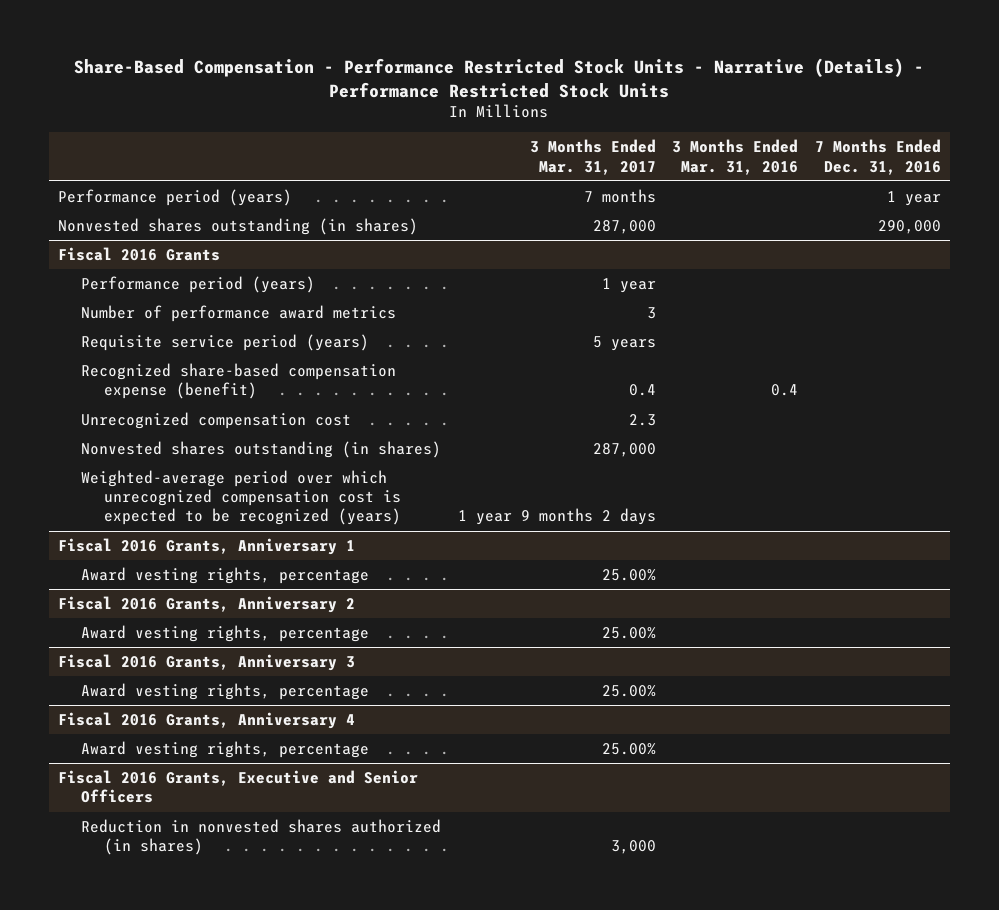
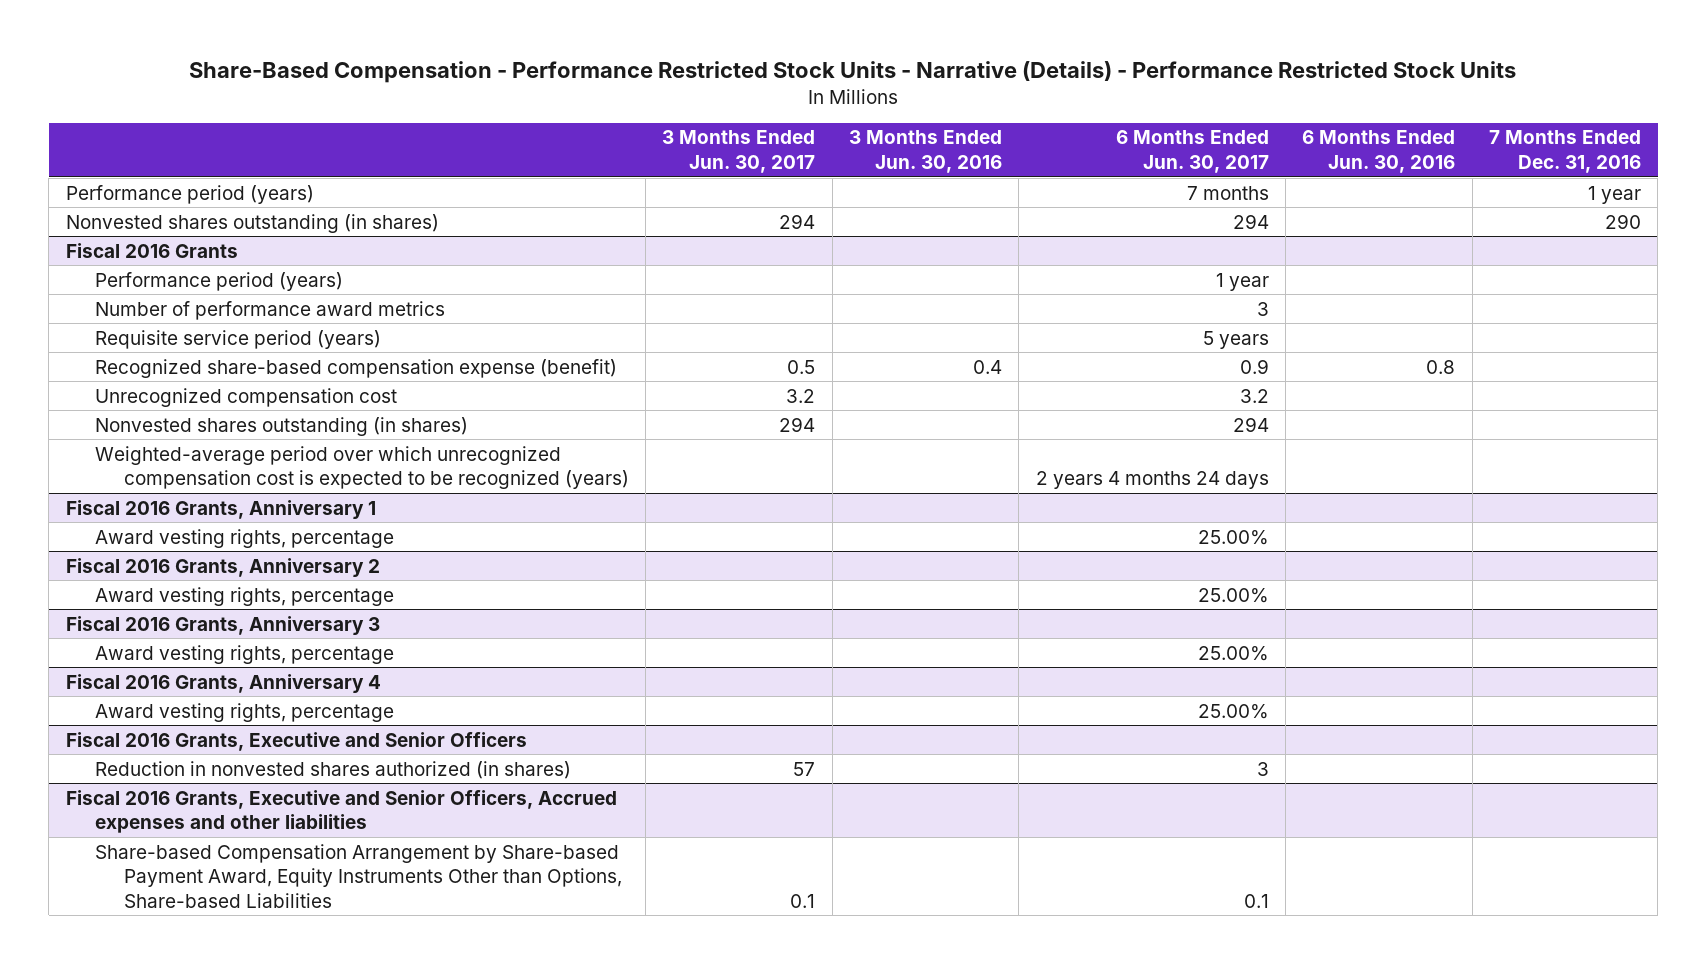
- | 3 Months Ended Mar. 31, 2017 | 3 Months Ended Mar. 31, 2016 | 7 Months Ended Dec. 31, 2016
+ | 3 Months Ended Jun. 30, 2017 | 3 Months Ended Jun. 30, 2016 | 6 Months Ended Jun. 30, 2017 | 6 Months Ended Jun. 30, 2016 | 7 Months Ended Dec. 31, 2016
- Nonvested shares outstanding (in shares) | 287,000 | | 290,000
+ Nonvested shares outstanding (in shares) | 294 | | 294 | | 290
+ Fiscal 2016 Grants, Executive and Senior Officers, Accrued expenses and other liabilities
+ Share-based Compensation Arrangement by Share-based Payment Award, Equity Instruments Other than Options, Share-based Liabilities | 0.1 | | 0.1 | |

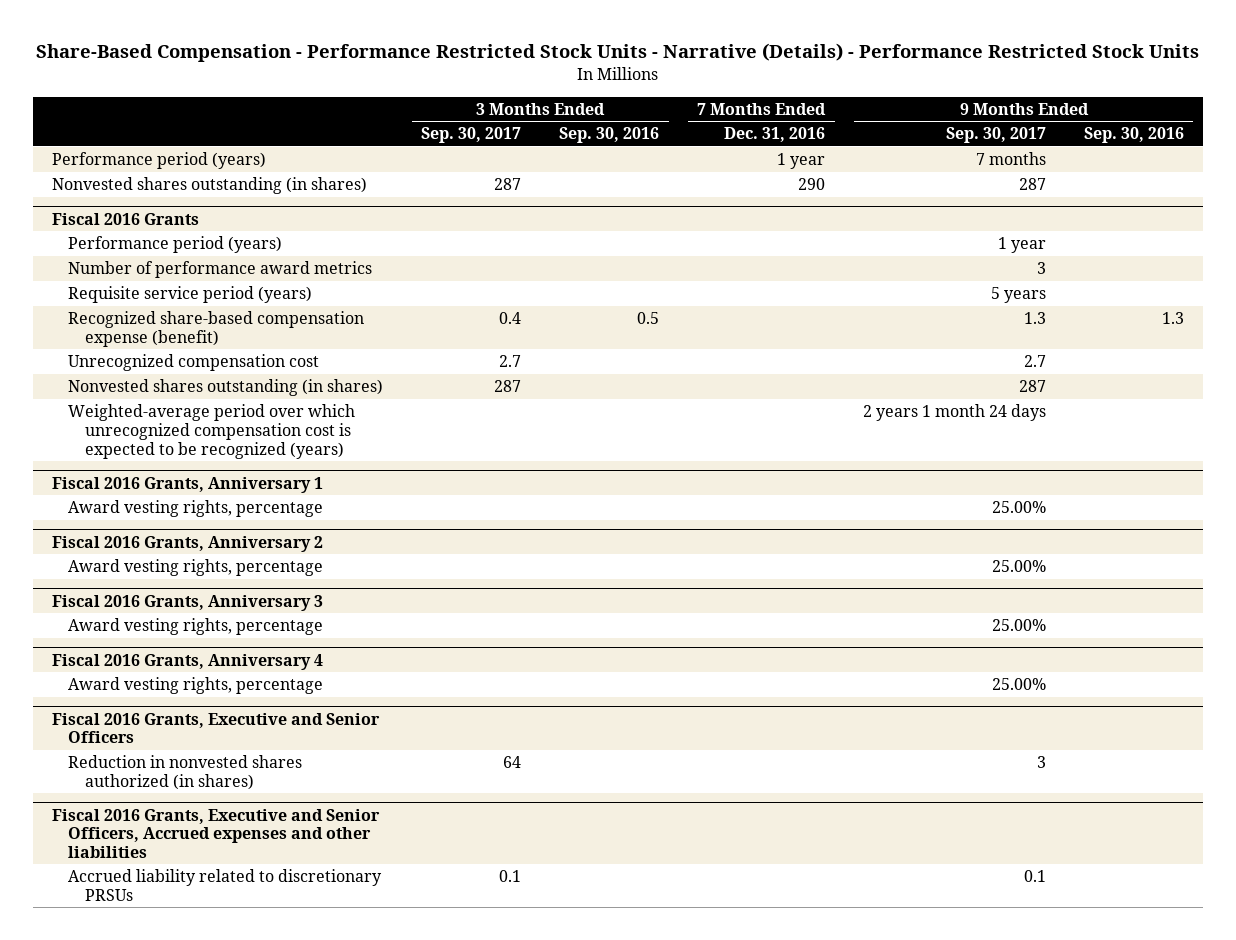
- | 3 Months Ended Jun. 30, 2017 | 3 Months Ended Jun. 30, 2016 | 6 Months Ended Jun. 30, 2017 | 6 Months Ended Jun. 30, 2016 | 7 Months Ended Dec. 31, 2016
+ | 3 Months Ended Sep. 30, 2017 | 3 Months Ended Sep. 30, 2016 | 7 Months Ended Dec. 31, 2016 | 9 Months Ended Sep. 30, 2017 | 9 Months Ended Sep. 30, 2016
@ Fiscal 2016 Grants, Executive and Senior Officers, Accrued expenses and other liabilities
- Share-based Compensation Arrangement by Share-based Payment Award, Equity Instruments Other than Options, Share-based Liabilities | 0.1 | | 0.1 | |
+ Accrued liability related to discretionary PRSUs | 0.1 | | | 0.1 |

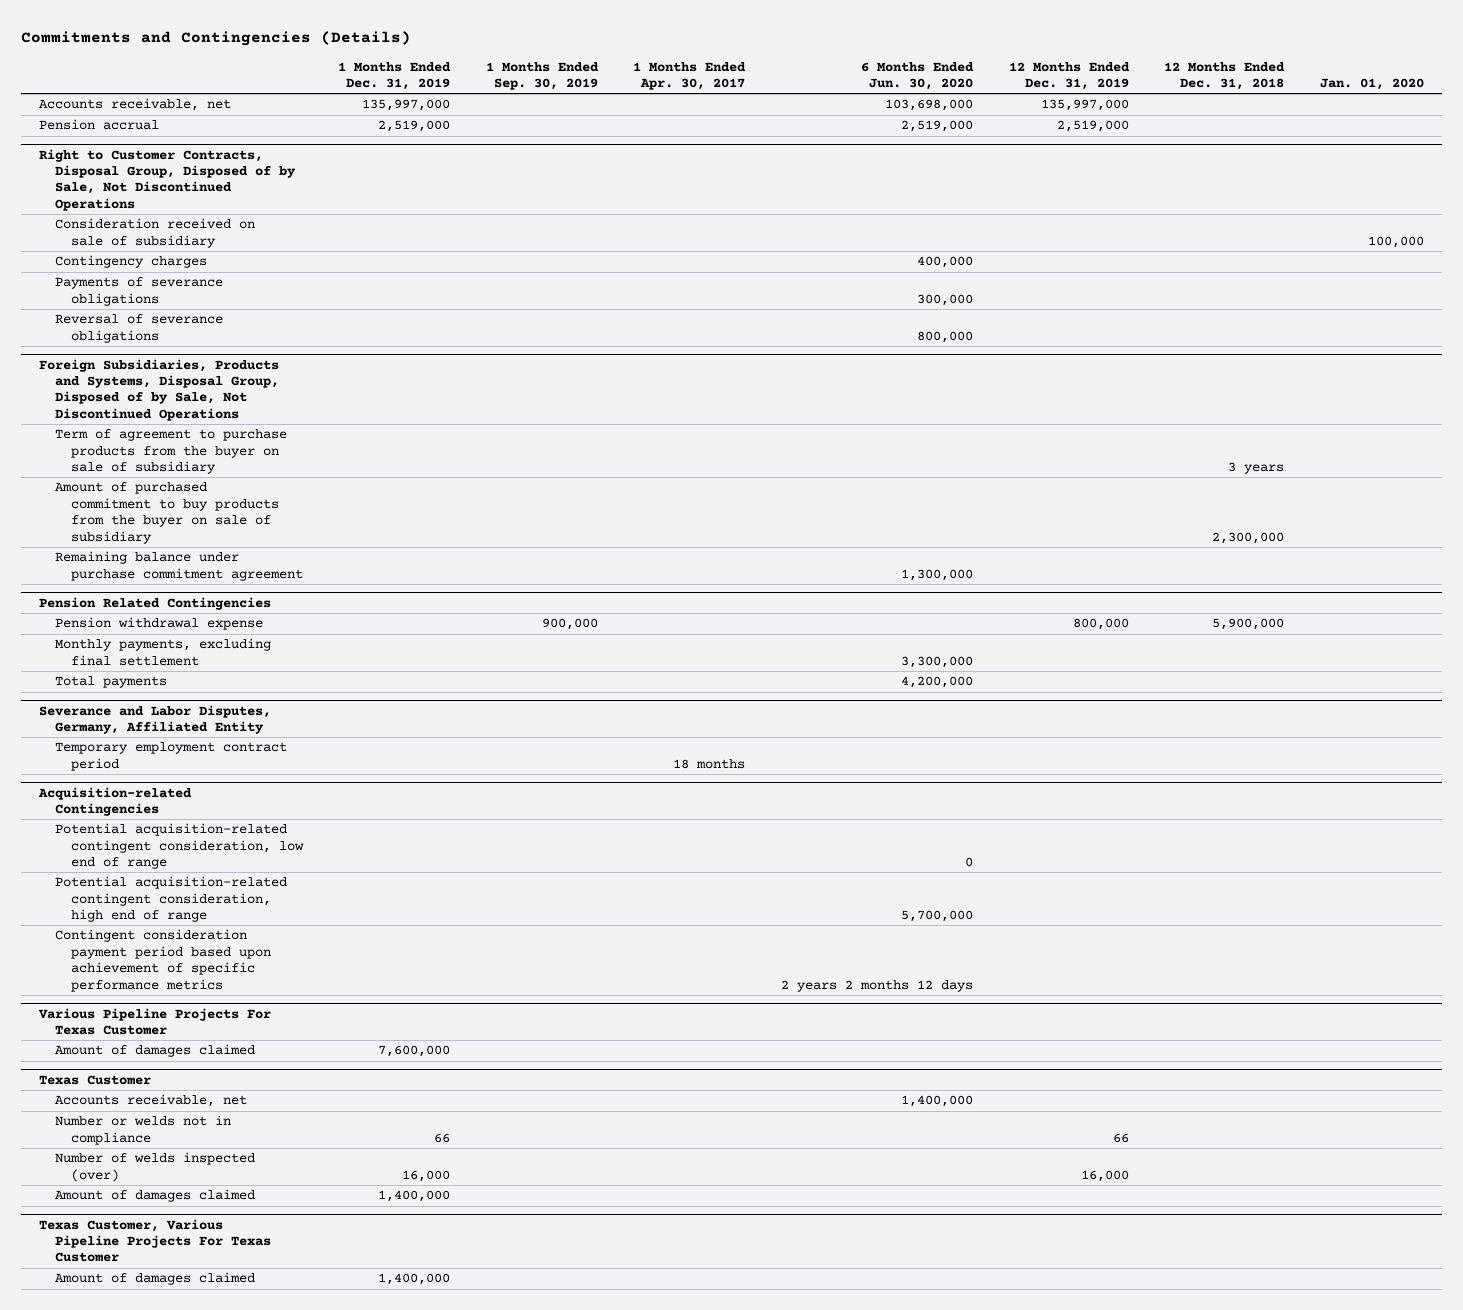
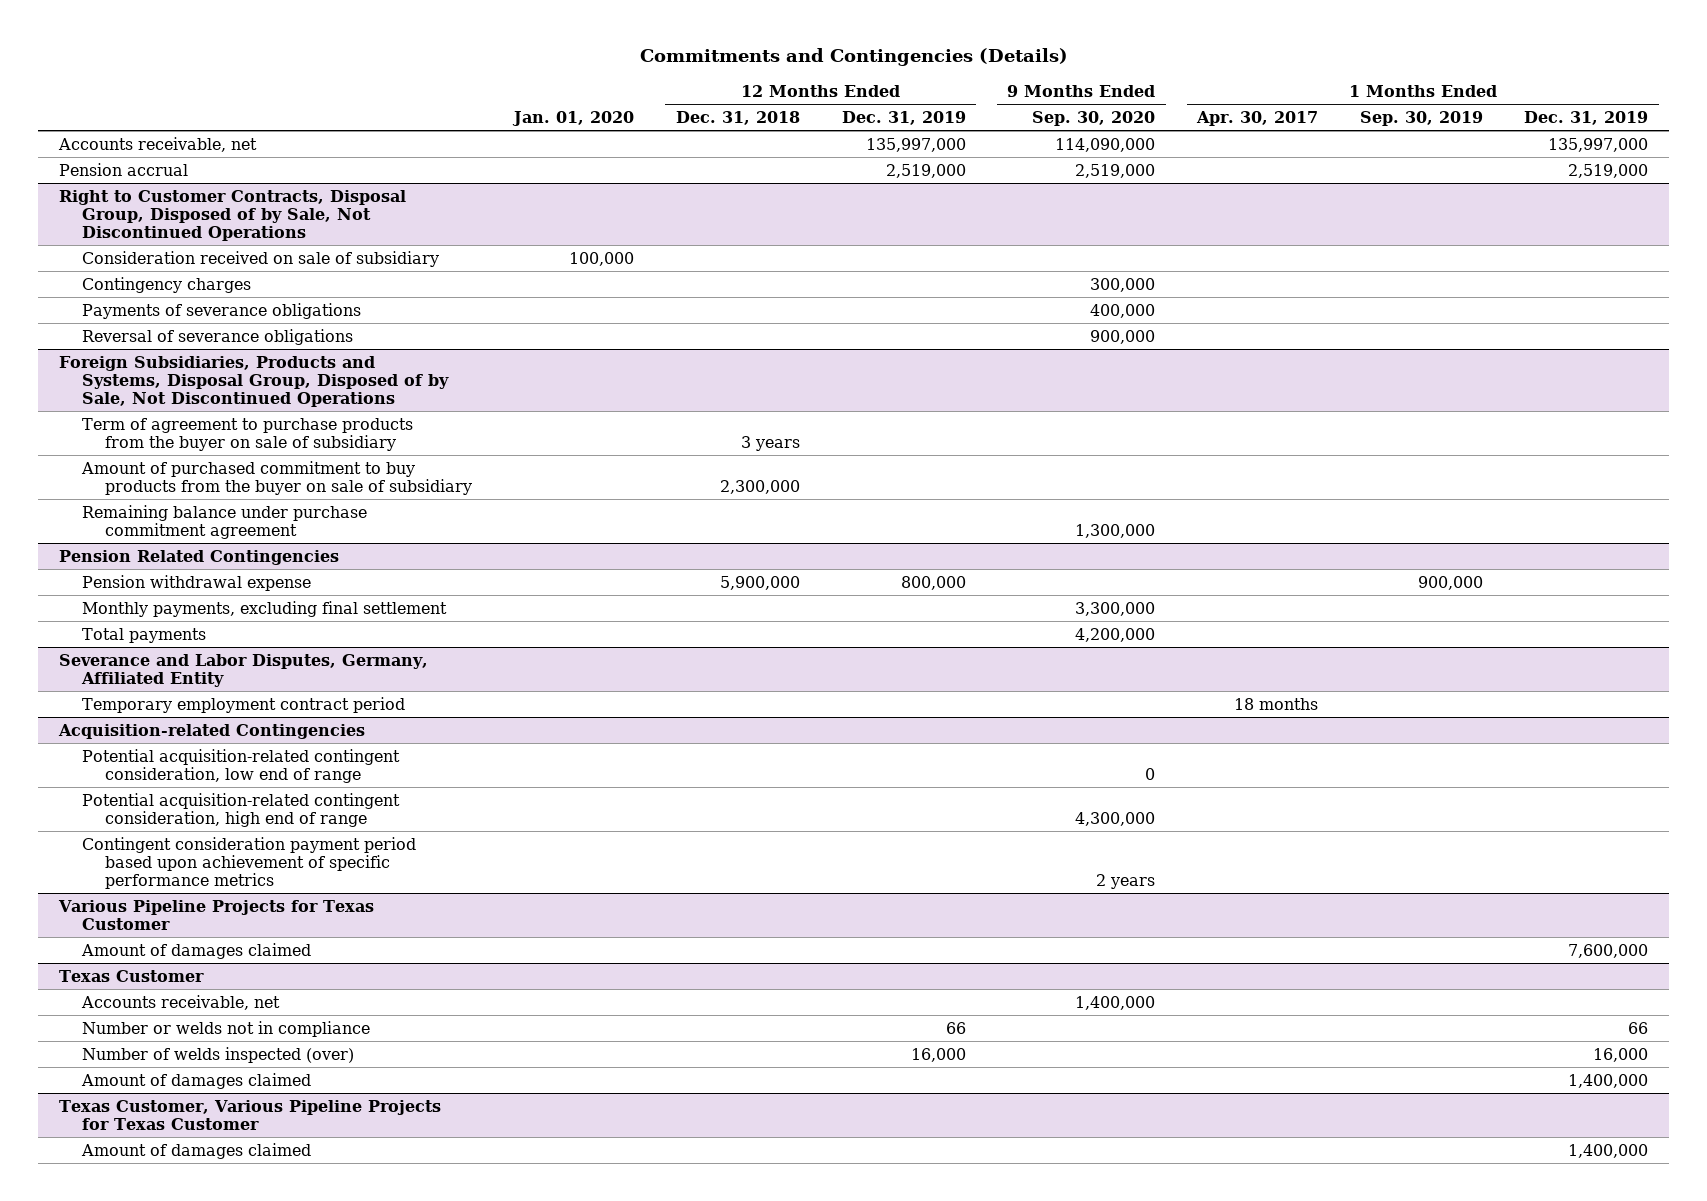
- | 1 Months Ended Dec. 31, 2019 | 1 Months Ended Sep. 30, 2019 | 1 Months Ended Apr. 30, 2017 | 6 Months Ended Jun. 30, 2020 | 12 Months Ended Dec. 31, 2019 | 12 Months Ended Dec. 31, 2018 | Jan. 01, 2020
+ | Jan. 01, 2020 | 12 Months Ended Dec. 31, 2018 | 12 Months Ended Dec. 31, 2019 | 9 Months Ended Sep. 30, 2020 | 1 Months Ended Apr. 30, 2017 | 1 Months Ended Sep. 30, 2019 | 1 Months Ended Dec. 31, 2019
- Various Pipeline Projects For Texas Customer
+ Various Pipeline Projects for Texas Customer
- Texas Customer, Various Pipeline Projects For Texas Customer
+ Texas Customer, Various Pipeline Projects for Texas Customer

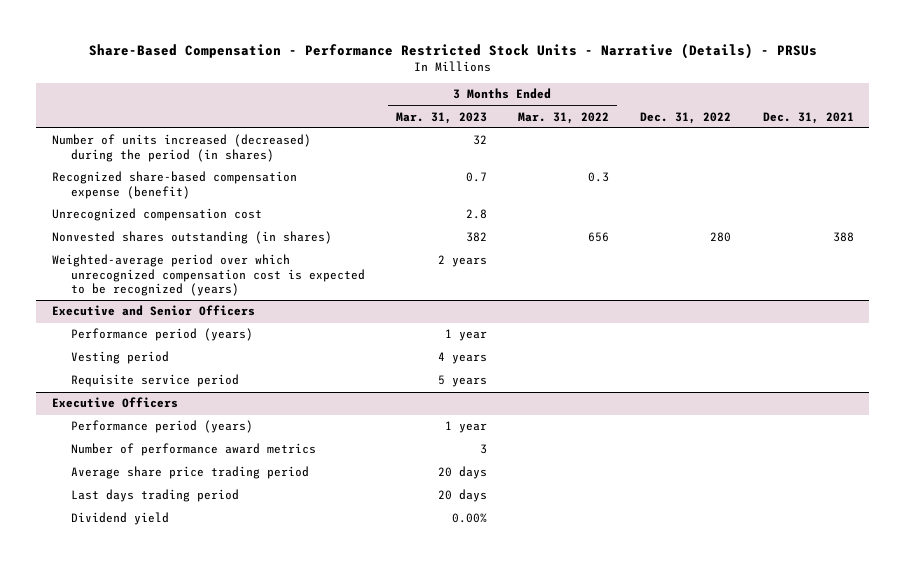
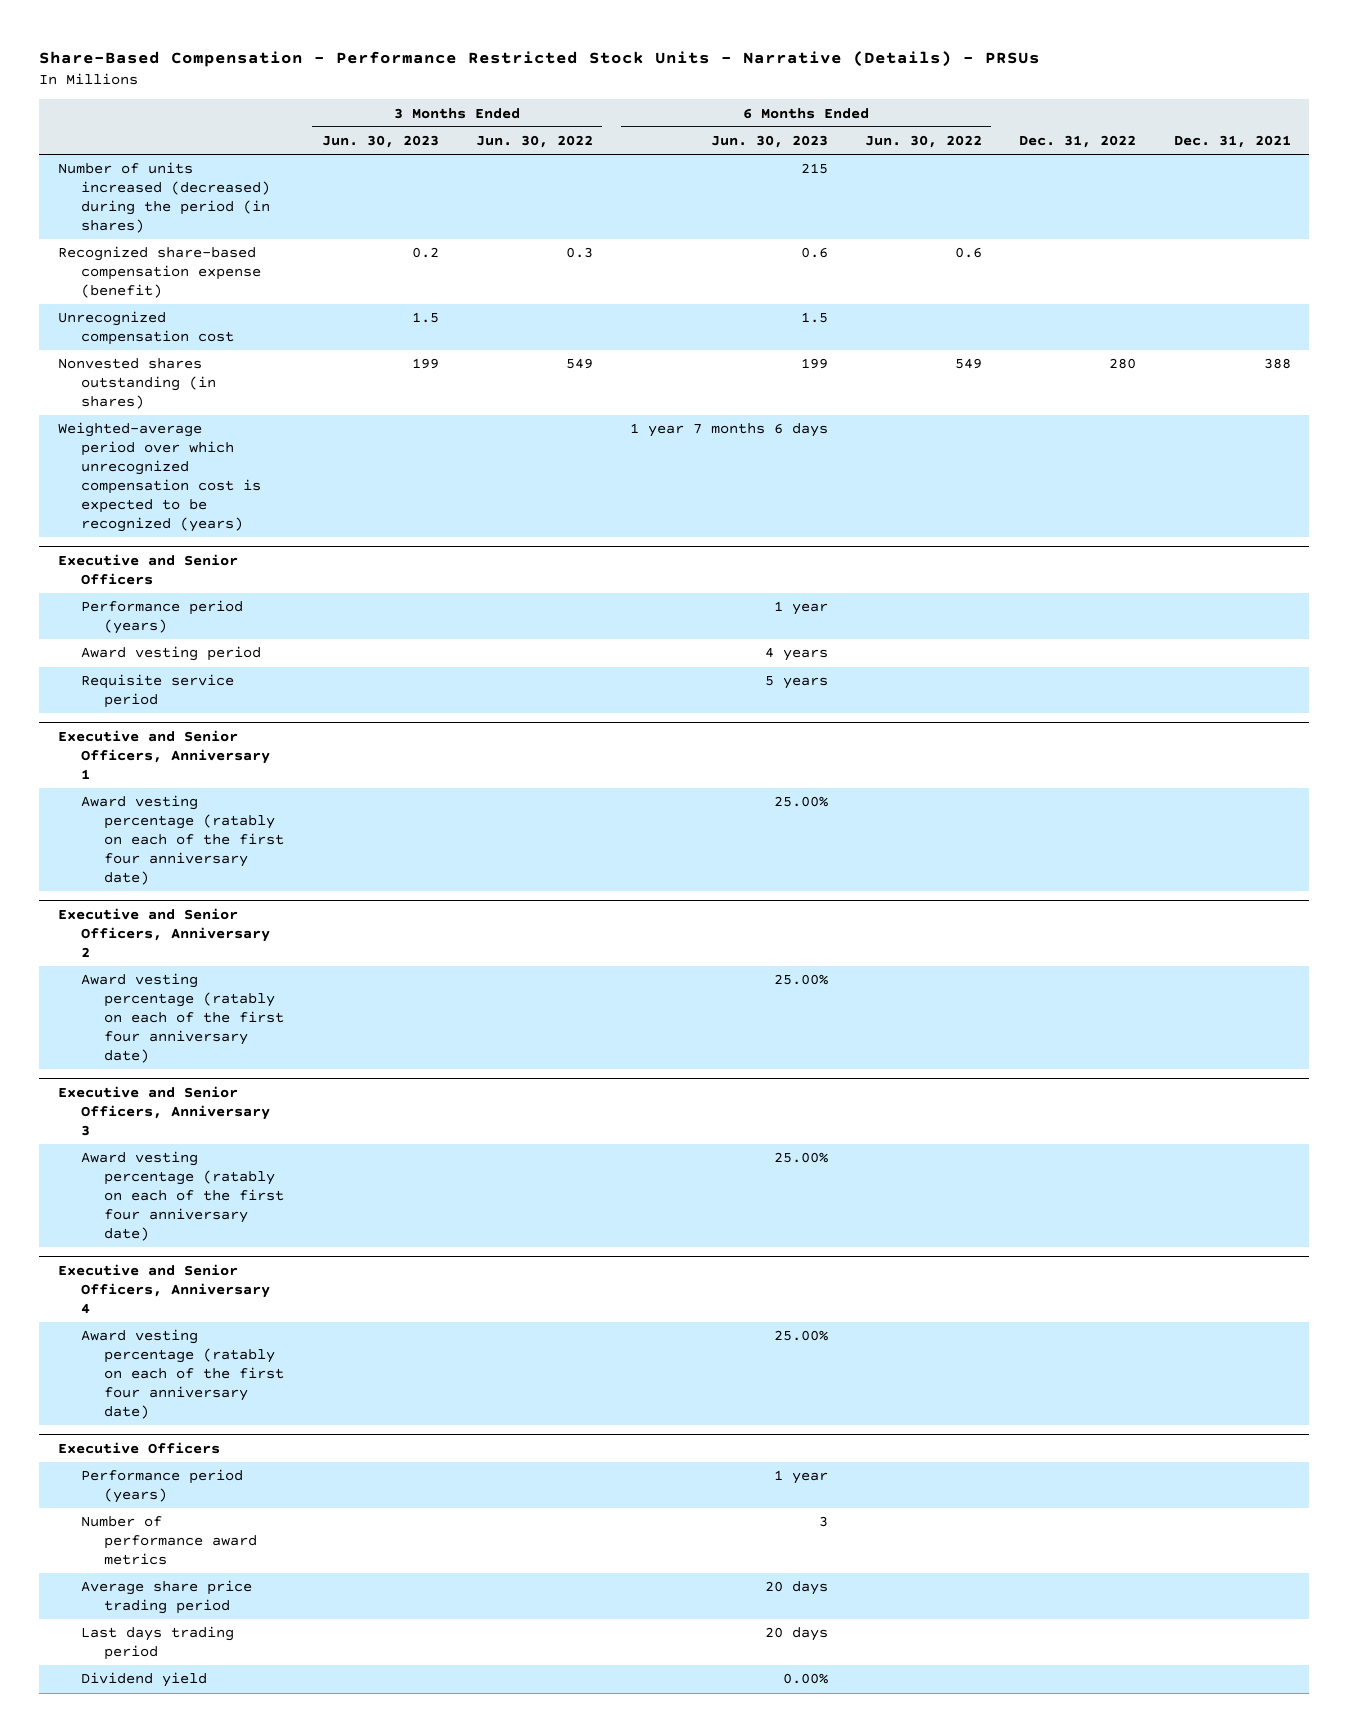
- | 3 Months Ended Mar. 31, 2023 | 3 Months Ended Mar. 31, 2022 | Dec. 31, 2022 | Dec. 31, 2021
+ | 3 Months Ended Jun. 30, 2023 | 3 Months Ended Jun. 30, 2022 | 6 Months Ended Jun. 30, 2023 | 6 Months Ended Jun. 30, 2022 | Dec. 31, 2022 | Dec. 31, 2021
@ Executive and Senior Officers
- Vesting period | 4 years | | |
+ Award vesting period | | | 4 years | | |
+ Executive and Senior Officers, Anniversary 1
+ Award vesting percentage (ratably on each of the first four anniversary date) | | | 25.00% | | |
+ Executive and Senior Officers, Anniversary 2
+ Award vesting percentage (ratably on each of the first four anniversary date) | | | 25.00% | | |
+ Executive and Senior Officers, Anniversary 3
+ Award vesting percentage (ratably on each of the first four anniversary date) | | | 25.00% | | |
+ Executive and Senior Officers, Anniversary 4
+ Award vesting percentage (ratably on each of the first four anniversary date) | | | 25.00% | | |

